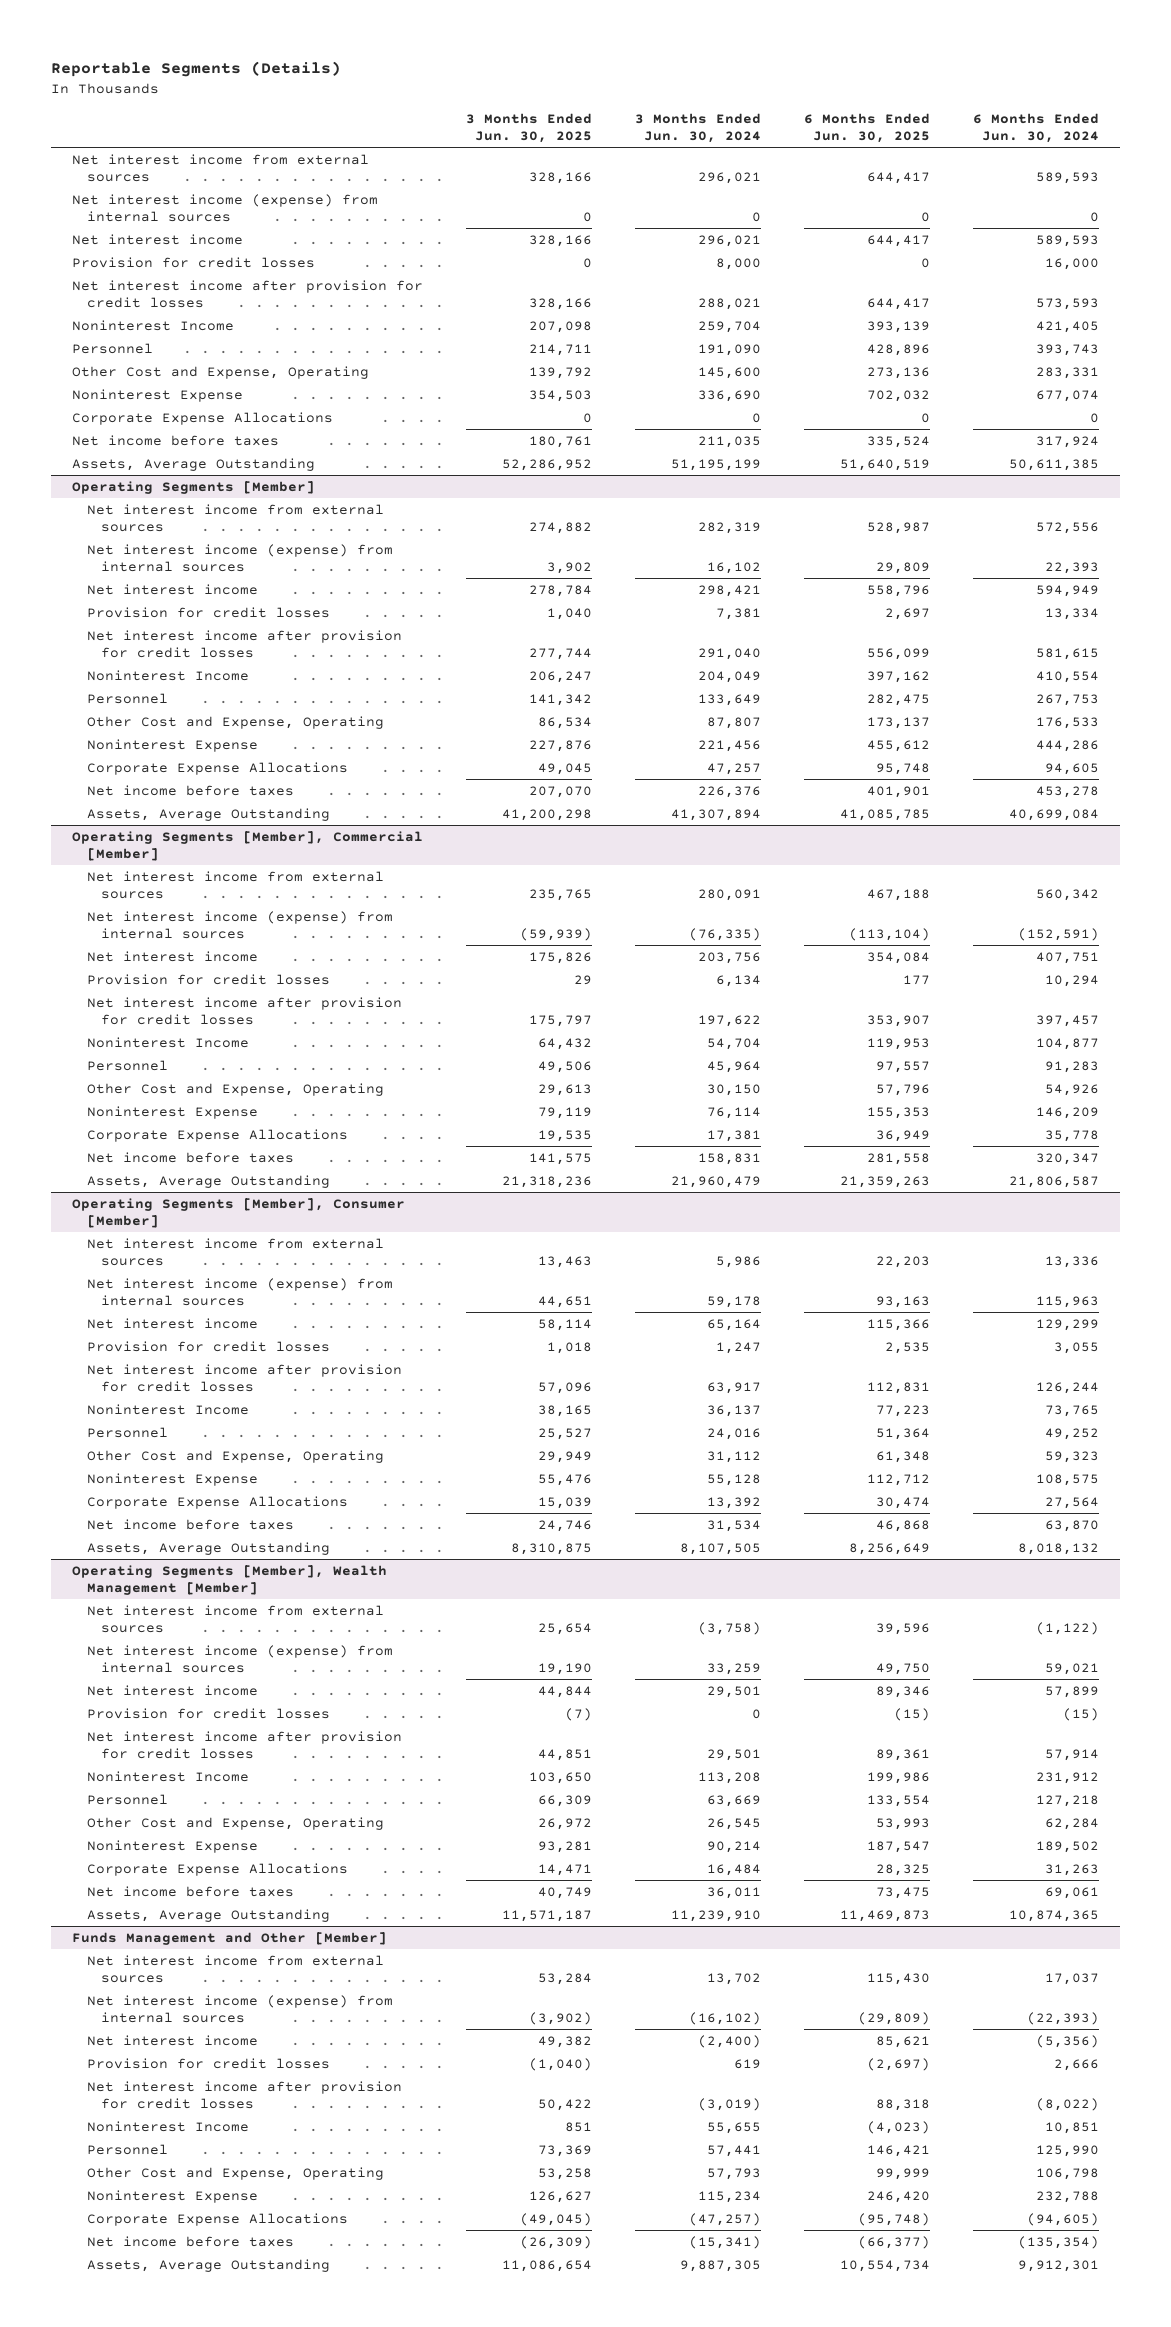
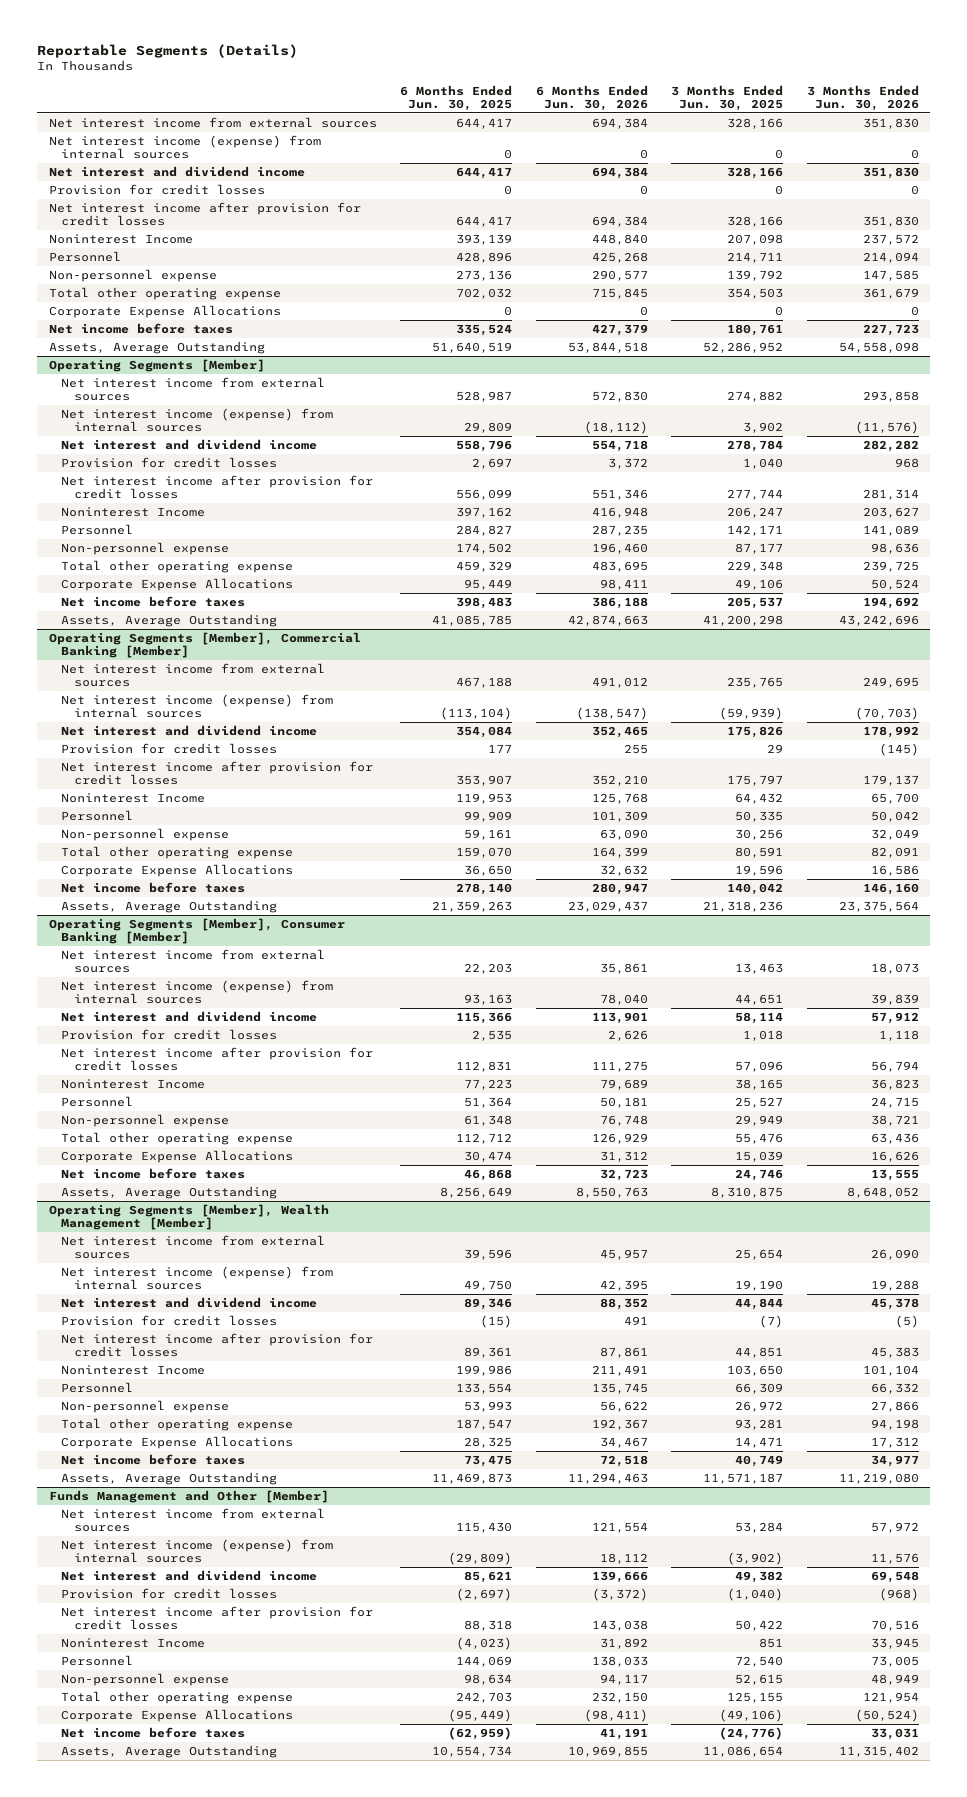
- | 3 Months Ended Jun. 30, 2025 | 3 Months Ended Jun. 30, 2024 | 6 Months Ended Jun. 30, 2025 | 6 Months Ended Jun. 30, 2024
+ | 6 Months Ended Jun. 30, 2025 | 6 Months Ended Jun. 30, 2026 | 3 Months Ended Jun. 30, 2025 | 3 Months Ended Jun. 30, 2026
- Net interest income | 328,166 | 296,021 | 644,417 | 589,593
+ Net interest and dividend income | 644,417 | 694,384 | 328,166 | 351,830
- Other Cost and Expense, Operating | 139,792 | 145,600 | 273,136 | 283,331
- Noninterest Expense | 354,503 | 336,690 | 702,032 | 677,074
+ Non-personnel expense | 273,136 | 290,577 | 139,792 | 147,585
+ Total other operating expense | 702,032 | 715,845 | 354,503 | 361,679
@ Operating Segments [Member]
- Net interest income | 278,784 | 298,421 | 558,796 | 594,949
+ Net interest and dividend income | 558,796 | 554,718 | 278,784 | 282,282
- Personnel | 141,342 | 133,649 | 282,475 | 267,753
- Other Cost and Expense, Operating | 86,534 | 87,807 | 173,137 | 176,533
- Noninterest Expense | 227,876 | 221,456 | 455,612 | 444,286
- Corporate Expense Allocations | 49,045 | 47,257 | 95,748 | 94,605
- Net income before taxes | 207,070 | 226,376 | 401,901 | 453,278
+ Personnel | 284,827 | 287,235 | 142,171 | 141,089
+ Non-personnel expense | 174,502 | 196,460 | 87,177 | 98,636
+ Total other operating expense | 459,329 | 483,695 | 229,348 | 239,725
+ Corporate Expense Allocations | 95,449 | 98,411 | 49,106 | 50,524
+ Net income before taxes | 398,483 | 386,188 | 205,537 | 194,692
- Operating Segments [Member], Commercial [Member]
+ Operating Segments [Member], Commercial Banking [Member]
- Net interest income | 175,826 | 203,756 | 354,084 | 407,751
+ Net interest and dividend income | 354,084 | 352,465 | 175,826 | 178,992
- Personnel | 49,506 | 45,964 | 97,557 | 91,283
- Other Cost and Expense, Operating | 29,613 | 30,150 | 57,796 | 54,926
- Noninterest Expense | 79,119 | 76,114 | 155,353 | 146,209
- Corporate Expense Allocations | 19,535 | 17,381 | 36,949 | 35,778
- Net income before taxes | 141,575 | 158,831 | 281,558 | 320,347
+ Personnel | 99,909 | 101,309 | 50,335 | 50,042
+ Non-personnel expense | 59,161 | 63,090 | 30,256 | 32,049
+ Total other operating expense | 159,070 | 164,399 | 80,591 | 82,091
+ Corporate Expense Allocations | 36,650 | 32,632 | 19,596 | 16,586
+ Net income before taxes | 278,140 | 280,947 | 140,042 | 146,160
- Operating Segments [Member], Consumer [Member]
+ Operating Segments [Member], Consumer Banking [Member]
- Net interest income | 58,114 | 65,164 | 115,366 | 129,299
+ Net interest and dividend income | 115,366 | 113,901 | 58,114 | 57,912
- Other Cost and Expense, Operating | 29,949 | 31,112 | 61,348 | 59,323
- Noninterest Expense | 55,476 | 55,128 | 112,712 | 108,575
+ Non-personnel expense | 61,348 | 76,748 | 29,949 | 38,721
+ Total other operating expense | 112,712 | 126,929 | 55,476 | 63,436
@ Operating Segments [Member], Wealth Management [Member]
- Net interest income | 44,844 | 29,501 | 89,346 | 57,899
+ Net interest and dividend income | 89,346 | 88,352 | 44,844 | 45,378
- Other Cost and Expense, Operating | 26,972 | 26,545 | 53,993 | 62,284
- Noninterest Expense | 93,281 | 90,214 | 187,547 | 189,502
+ Non-personnel expense | 53,993 | 56,622 | 26,972 | 27,866
+ Total other operating expense | 187,547 | 192,367 | 93,281 | 94,198
@ Funds Management and Other [Member]
- Net interest income | 49,382 | (2,400) | 85,621 | (5,356)
+ Net interest and dividend income | 85,621 | 139,666 | 49,382 | 69,548
- Personnel | 73,369 | 57,441 | 146,421 | 125,990
- Other Cost and Expense, Operating | 53,258 | 57,793 | 99,999 | 106,798
- Noninterest Expense | 126,627 | 115,234 | 246,420 | 232,788
- Corporate Expense Allocations | (49,045) | (47,257) | (95,748) | (94,605)
- Net income before taxes | (26,309) | (15,341) | (66,377) | (135,354)
+ Personnel | 144,069 | 138,033 | 72,540 | 73,005
+ Non-personnel expense | 98,634 | 94,117 | 52,615 | 48,949
+ Total other operating expense | 242,703 | 232,150 | 125,155 | 121,954
+ Corporate Expense Allocations | (95,449) | (98,411) | (49,106) | (50,524)
+ Net income before taxes | (62,959) | 41,191 | (24,776) | 33,031

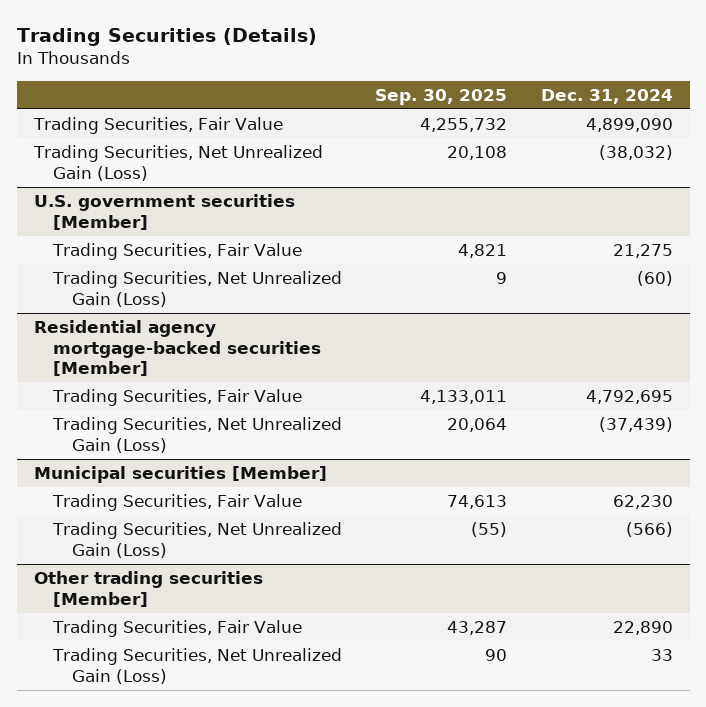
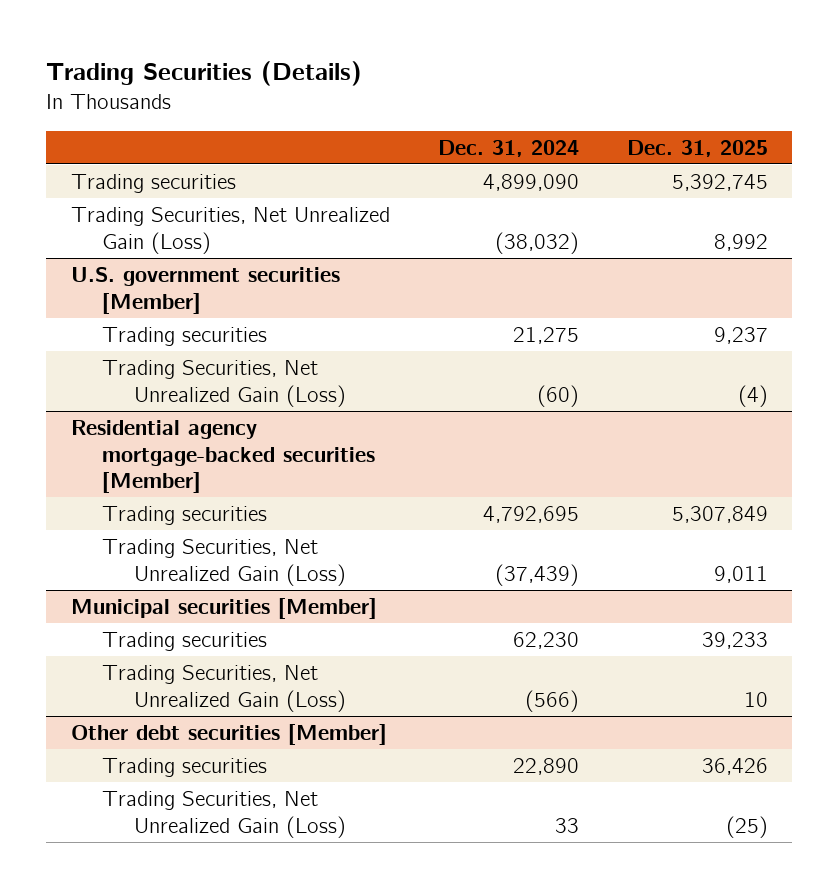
- | Sep. 30, 2025 | Dec. 31, 2024
+ | Dec. 31, 2024 | Dec. 31, 2025
- Trading Securities, Fair Value | 4,255,732 | 4,899,090
+ Trading securities | 4,899,090 | 5,392,745
@ U.S. government securities [Member]
- Trading Securities, Fair Value | 4,821 | 21,275
+ Trading securities | 21,275 | 9,237
@ Residential agency mortgage-backed securities [Member]
- Trading Securities, Fair Value | 4,133,011 | 4,792,695
+ Trading securities | 4,792,695 | 5,307,849
@ Municipal securities [Member]
- Trading Securities, Fair Value | 74,613 | 62,230
+ Trading securities | 62,230 | 39,233
- Other trading securities [Member]
- Trading Securities, Fair Value | 43,287 | 22,890
+ Other debt securities [Member]
+ Trading securities | 22,890 | 36,426

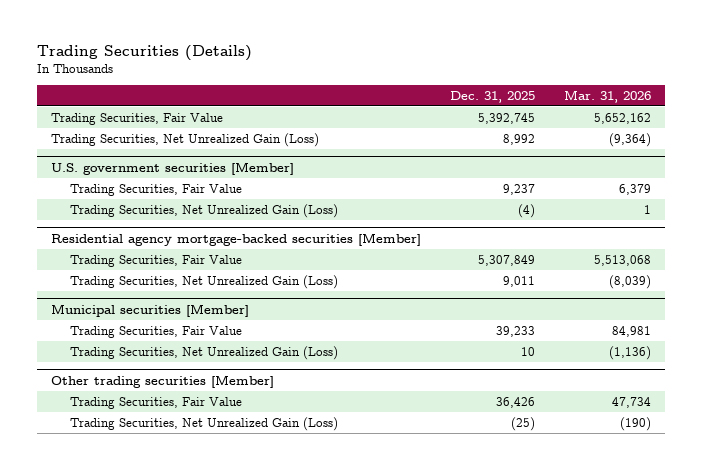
- | Dec. 31, 2024 | Dec. 31, 2025
+ | Dec. 31, 2025 | Mar. 31, 2026
- Trading securities | 4,899,090 | 5,392,745
+ Trading Securities, Fair Value | 5,392,745 | 5,652,162
@ U.S. government securities [Member]
- Trading securities | 21,275 | 9,237
+ Trading Securities, Fair Value | 9,237 | 6,379
@ Residential agency mortgage-backed securities [Member]
- Trading securities | 4,792,695 | 5,307,849
+ Trading Securities, Fair Value | 5,307,849 | 5,513,068
@ Municipal securities [Member]
- Trading securities | 62,230 | 39,233
+ Trading Securities, Fair Value | 39,233 | 84,981
- Other debt securities [Member]
- Trading securities | 22,890 | 36,426
+ Other trading securities [Member]
+ Trading Securities, Fair Value | 36,426 | 47,734

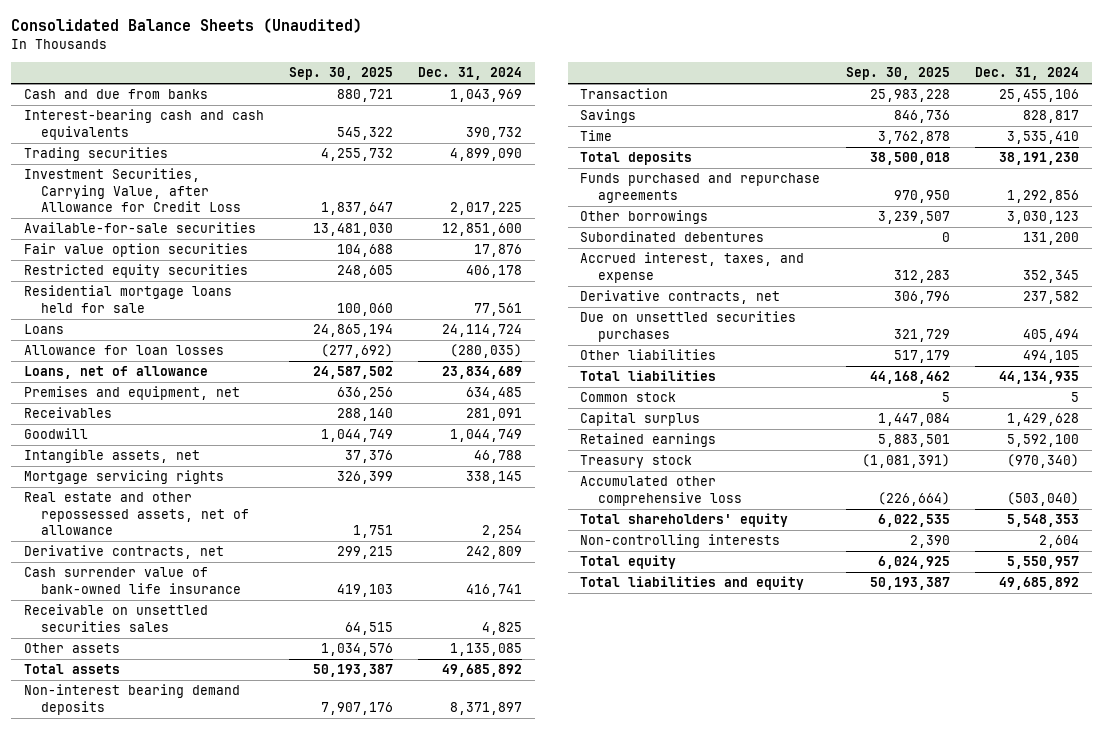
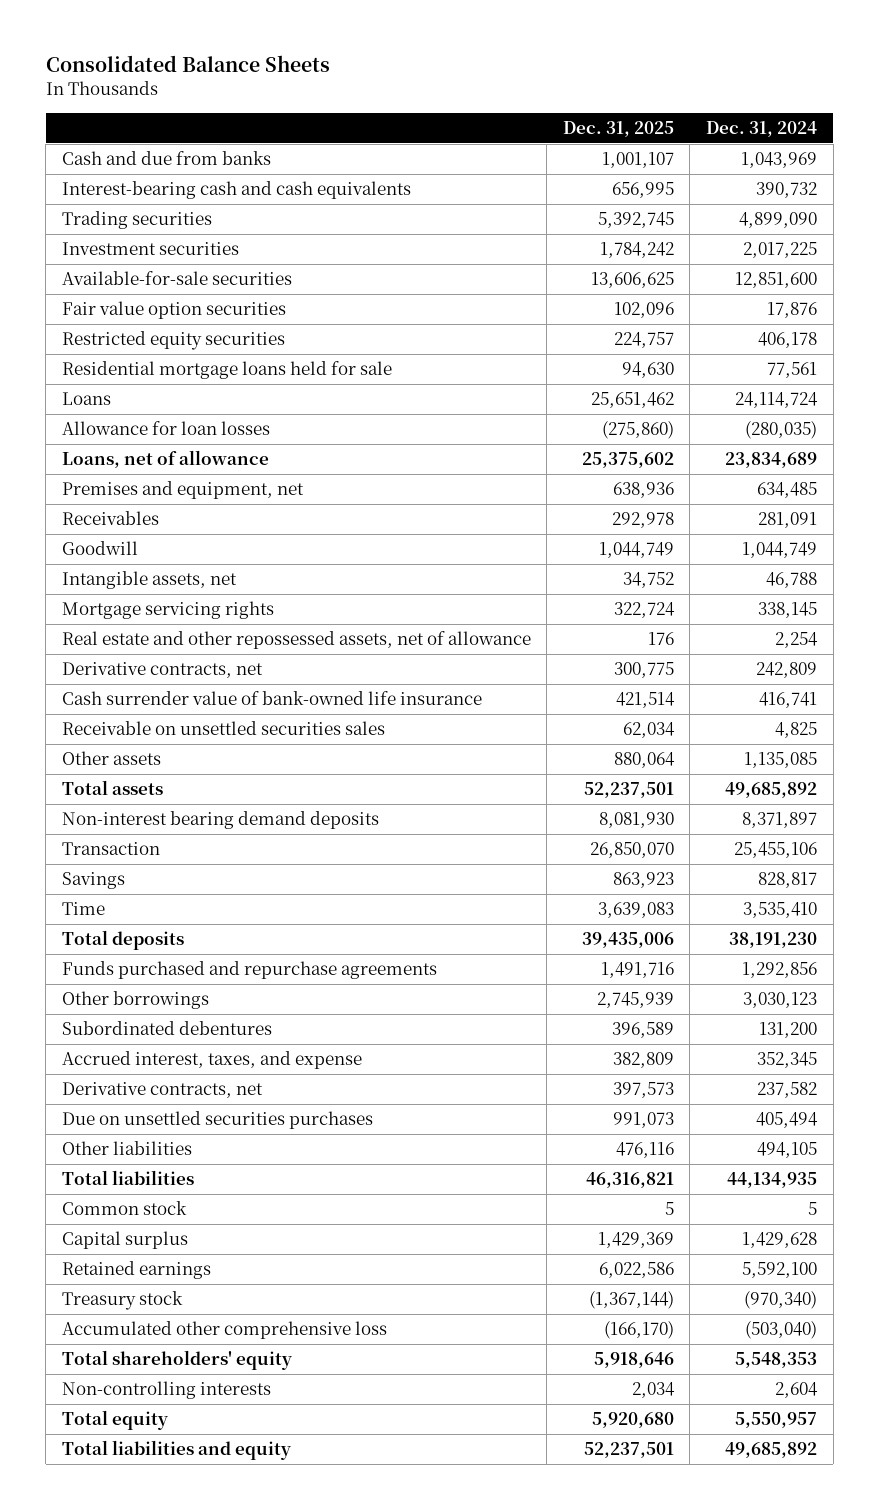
- Consolidated Balance Sheets (Unaudited)
+ Consolidated Balance Sheets
- | Sep. 30, 2025 | Dec. 31, 2024
+ | Dec. 31, 2025 | Dec. 31, 2024
- Investment Securities, Carrying Value, after Allowance for Credit Loss | 1,837,647 | 2,017,225
+ Investment securities | 1,784,242 | 2,017,225

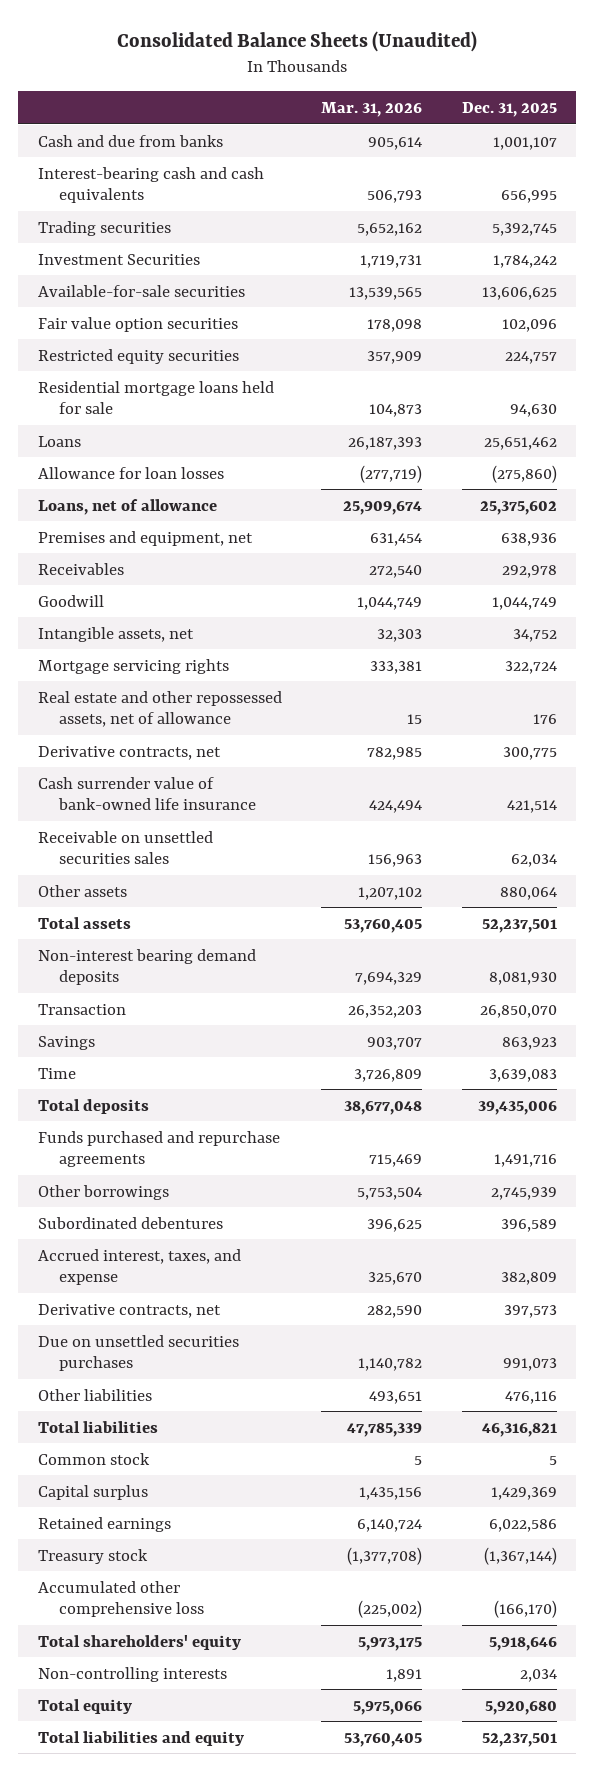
- Consolidated Balance Sheets
+ Consolidated Balance Sheets (Unaudited)
- | Dec. 31, 2025 | Dec. 31, 2024
+ | Mar. 31, 2026 | Dec. 31, 2025
- Investment securities | 1,784,242 | 2,017,225
+ Investment Securities | 1,719,731 | 1,784,242

